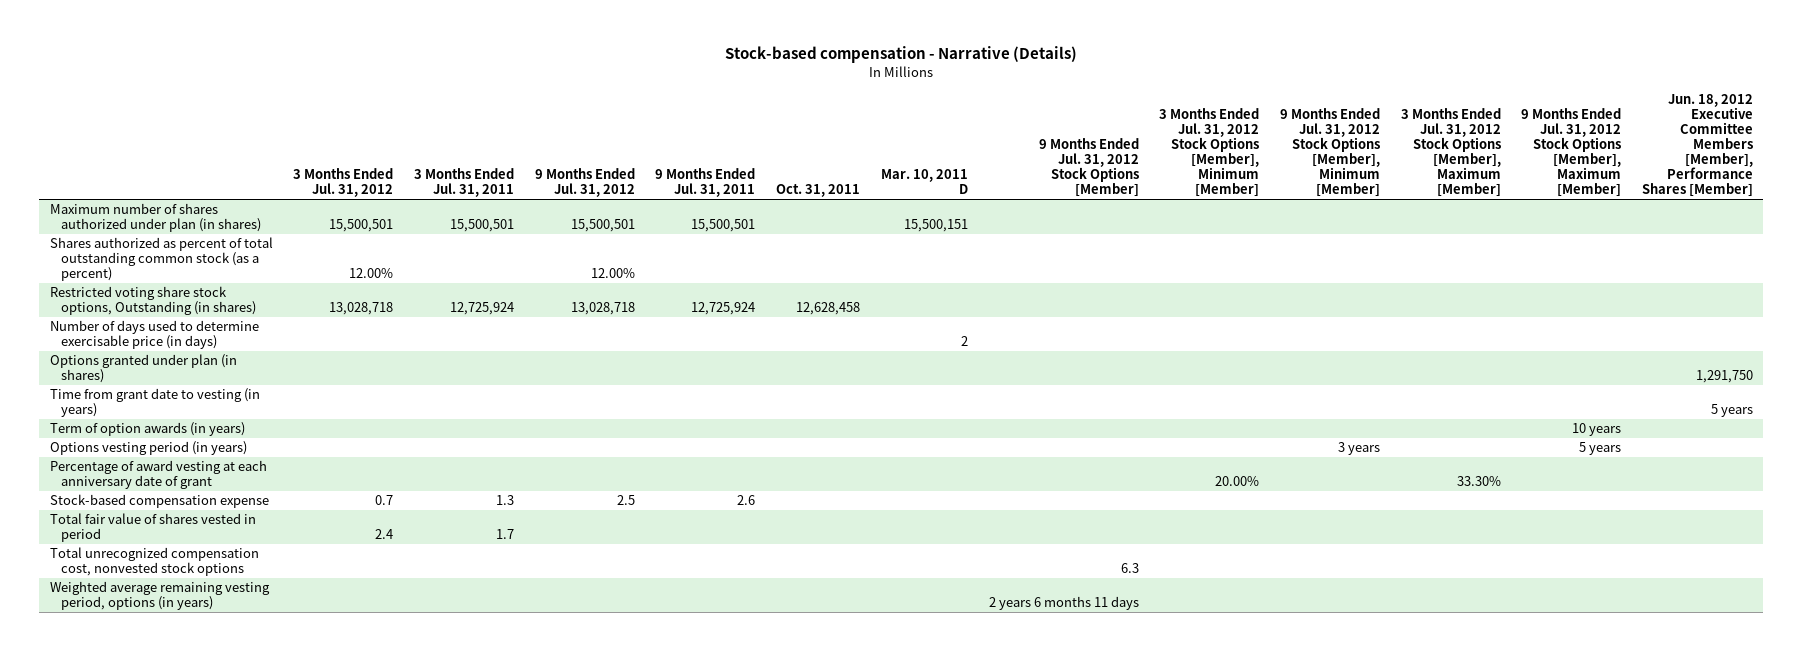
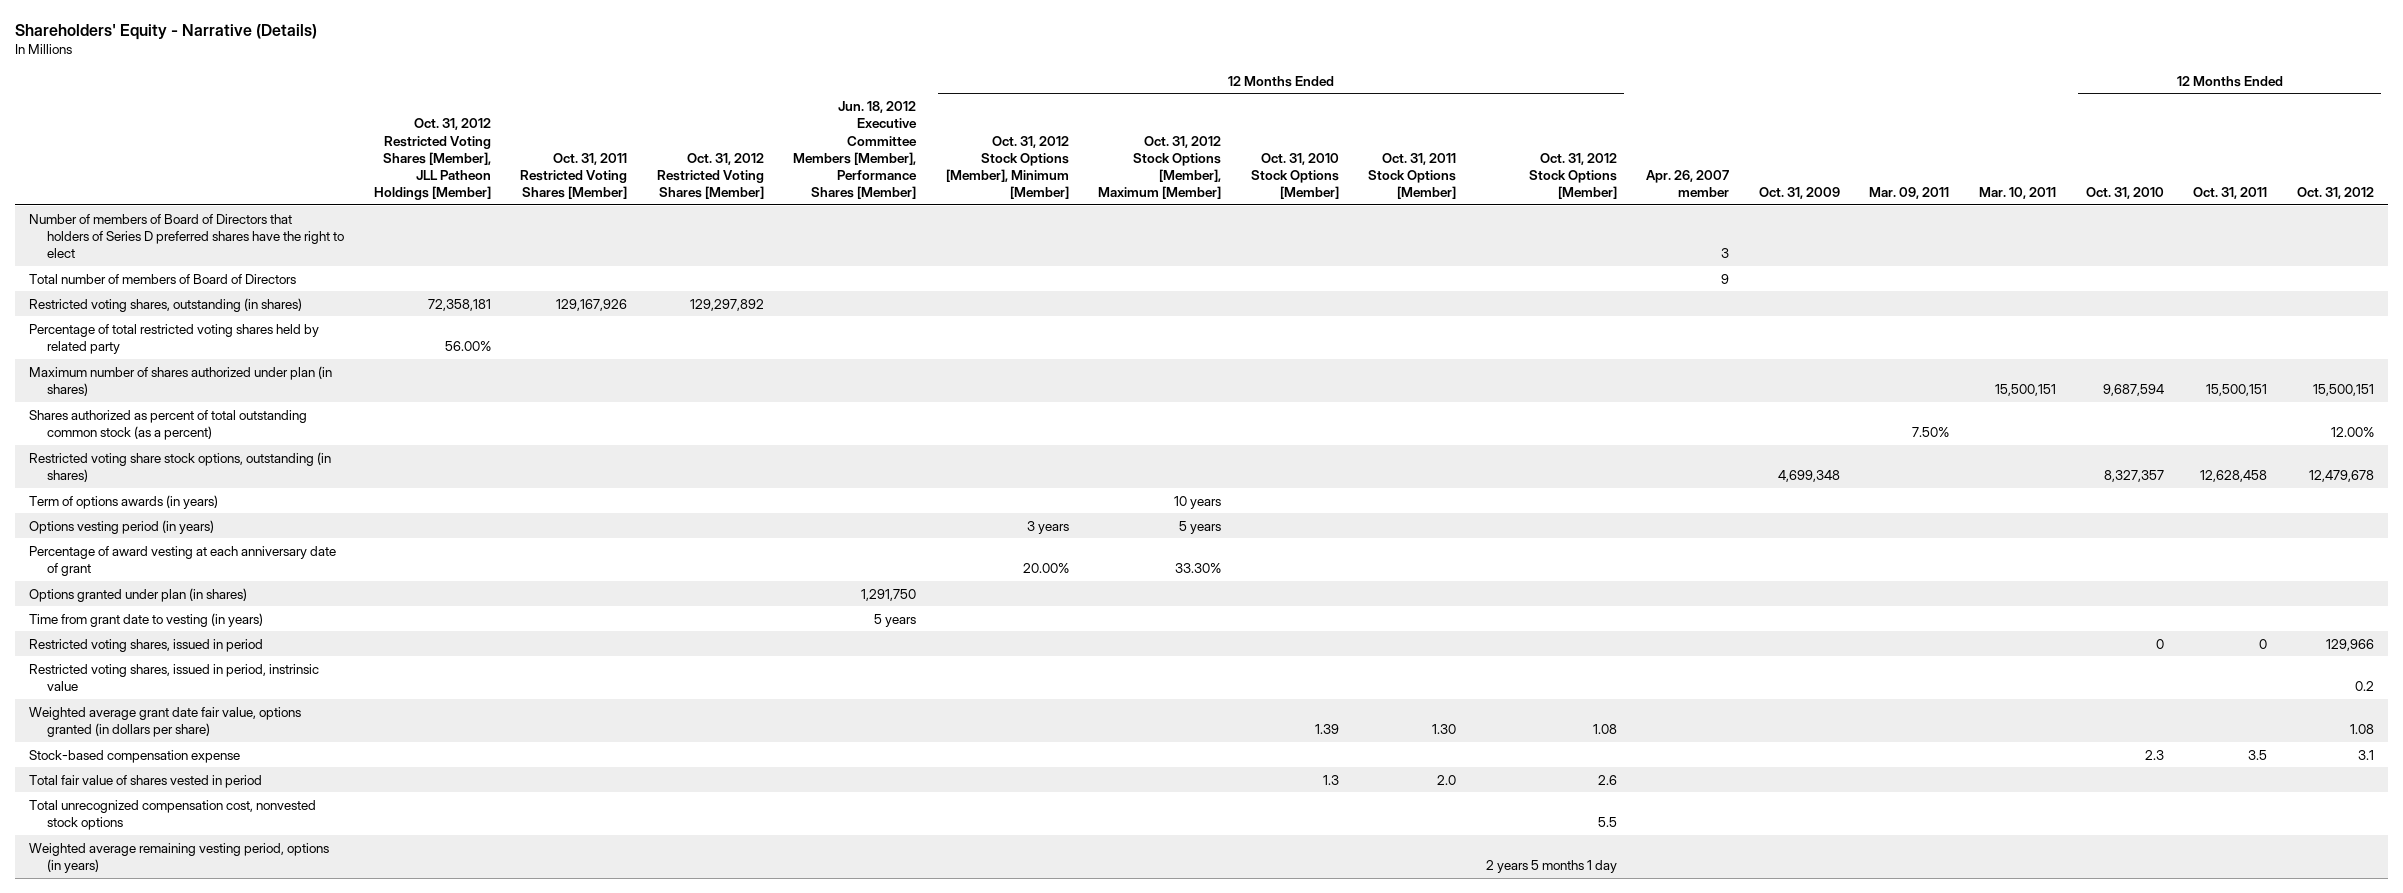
- Stock-based compensation - Narrative (Details)
+ Shareholders' Equity - Narrative (Details)
- | 3 Months Ended Jul. 31, 2012 | 3 Months Ended Jul. 31, 2011 | 9 Months Ended Jul. 31, 2012 | 9 Months Ended Jul. 31, 2011 | Oct. 31, 2011 | Mar. 10, 2011 D | 9 Months Ended Jul. 31, 2012 Stock Options [Member] | 3 Months Ended Jul. 31, 2012 Stock Options [Member], Minimum [Member] | 9 Months Ended Jul. 31, 2012 Stock Options [Member], Minimum [Member] | 3 Months Ended Jul. 31, 2012 Stock Options [Member], Maximum [Member] | 9 Months Ended Jul. 31, 2012 Stock Options [Member], Maximum [Member] | Jun. 18, 2012 Executive Committee Members [Member], Performance Shares [Member]
+ | Oct. 31, 2012 Restricted Voting Shares [Member], JLL Patheon Holdings [Member] | Oct. 31, 2011 Restricted Voting Shares [Member] | Oct. 31, 2012 Restricted Voting Shares [Member] | Jun. 18, 2012 Executive Committee Members [Member], Performance Shares [Member] | 12 Months Ended Oct. 31, 2012 Stock Options [Member], Minimum [Member] | 12 Months Ended Oct. 31, 2012 Stock Options [Member], Maximum [Member] | 12 Months Ended Oct. 31, 2010 Stock Options [Member] | 12 Months Ended Oct. 31, 2011 Stock Options [Member] | 12 Months Ended Oct. 31, 2012 Stock Options [Member] | Apr. 26, 2007 member | Oct. 31, 2009 | Mar. 09, 2011 | Mar. 10, 2011 | 12 Months Ended Oct. 31, 2010 | 12 Months Ended Oct. 31, 2011 | 12 Months Ended Oct. 31, 2012
+ Number of members of Board of Directors that holders of Series D preferred shares have the right to elect | | | | | | | | | | 3 | | | | | |
+ Total number of members of Board of Directors | | | | | | | | | | 9 | | | | | |
+ Restricted voting shares, outstanding (in shares) | 72,358,181 | 129,167,926 | 129,297,892 | | | | | | | | | | | | |
+ Percentage of total restricted voting shares held by related party | 56.00% | | | | | | | | | | | | | | |
- Restricted voting share stock options, Outstanding (in shares) | 13,028,718 | 12,725,924 | 13,028,718 | 12,725,924 | 12,628,458 | | | | | | |
- Number of days used to determine exercisable price (in days) | | | | | | 2 | | | | | |
- Term of option awards (in years) | | | | | | | | | | | 10 years |
+ Restricted voting share stock options, outstanding (in shares) | | | | | | | | | | | 4,699,348 | | | 8,327,357 | 12,628,458 | 12,479,678
+ Term of options awards (in years) | | | | | | 10 years | | | | | | | | | |
moved down: Options granted under plan (in shares) | | | | 1,291,750 | | | | | | | | | | | |
moved down: Time from grant date to vesting (in years) | | | | 5 years | | | | | | | | | | | |
+ Restricted voting shares, issued in period | | | | | | | | | | | | | | 0 | 0 | 129,966
+ Restricted voting shares, issued in period, instrinsic value | | | | | | | | | | | | | | | | 0.2
+ Weighted average grant date fair value, options granted (in dollars per share) | | | | | | | 1.39 | 1.30 | 1.08 | | | | | | | 1.08

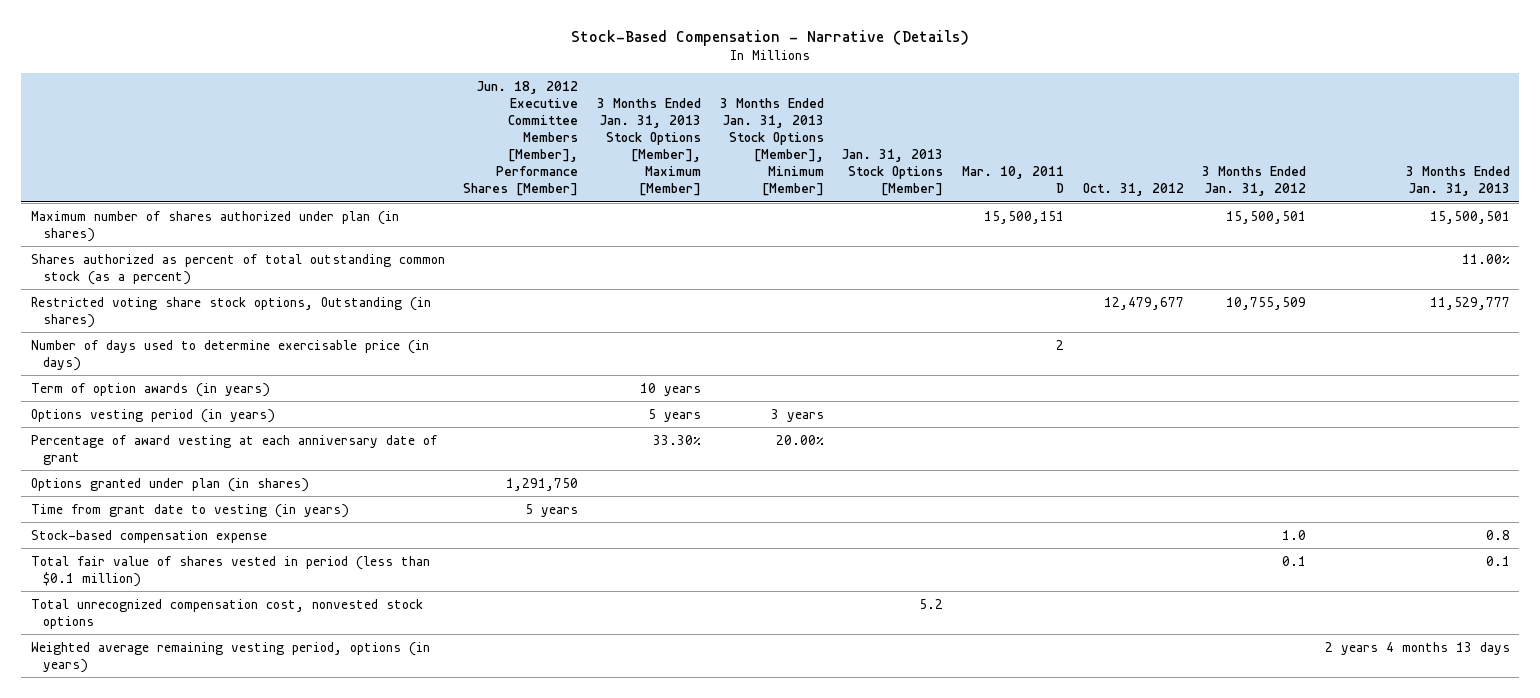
- Shareholders' Equity - Narrative (Details)
+ Stock-Based Compensation - Narrative (Details)
- | Oct. 31, 2012 Restricted Voting Shares [Member], JLL Patheon Holdings [Member] | Oct. 31, 2011 Restricted Voting Shares [Member] | Oct. 31, 2012 Restricted Voting Shares [Member] | Jun. 18, 2012 Executive Committee Members [Member], Performance Shares [Member] | 12 Months Ended Oct. 31, 2012 Stock Options [Member], Minimum [Member] | 12 Months Ended Oct. 31, 2012 Stock Options [Member], Maximum [Member] | 12 Months Ended Oct. 31, 2010 Stock Options [Member] | 12 Months Ended Oct. 31, 2011 Stock Options [Member] | 12 Months Ended Oct. 31, 2012 Stock Options [Member] | Apr. 26, 2007 member | Oct. 31, 2009 | Mar. 09, 2011 | Mar. 10, 2011 | 12 Months Ended Oct. 31, 2010 | 12 Months Ended Oct. 31, 2011 | 12 Months Ended Oct. 31, 2012
+ | Jun. 18, 2012 Executive Committee Members [Member], Performance Shares [Member] | 3 Months Ended Jan. 31, 2013 Stock Options [Member], Maximum [Member] | 3 Months Ended Jan. 31, 2013 Stock Options [Member], Minimum [Member] | Jan. 31, 2013 Stock Options [Member] | Mar. 10, 2011 D | Oct. 31, 2012 | 3 Months Ended Jan. 31, 2012 | 3 Months Ended Jan. 31, 2013
- Number of members of Board of Directors that holders of Series D preferred shares have the right to elect | | | | | | | | | | 3 | | | | | |
- Total number of members of Board of Directors | | | | | | | | | | 9 | | | | | |
- Restricted voting shares, outstanding (in shares) | 72,358,181 | 129,167,926 | 129,297,892 | | | | | | | | | | | | |
- Percentage of total restricted voting shares held by related party | 56.00% | | | | | | | | | | | | | | |
- Restricted voting share stock options, outstanding (in shares) | | | | | | | | | | | 4,699,348 | | | 8,327,357 | 12,628,458 | 12,479,678
- Term of options awards (in years) | | | | | | 10 years | | | | | | | | | |
+ Restricted voting share stock options, Outstanding (in shares) | | | | | | 12,479,677 | 10,755,509 | 11,529,777
+ Number of days used to determine exercisable price (in days) | | | | | 2 | | |
+ Term of option awards (in years) | | 10 years | | | | | |
- Restricted voting shares, issued in period | | | | | | | | | | | | | | 0 | 0 | 129,966
- Restricted voting shares, issued in period, instrinsic value | | | | | | | | | | | | | | | | 0.2
- Weighted average grant date fair value, options granted (in dollars per share) | | | | | | | 1.39 | 1.30 | 1.08 | | | | | | | 1.08
- Total fair value of shares vested in period | | | | | | | 1.3 | 2.0 | 2.6 | | | | | | |
+ Total fair value of shares vested in period (less than $0.1 million) | | | | | | | 0.1 | 0.1

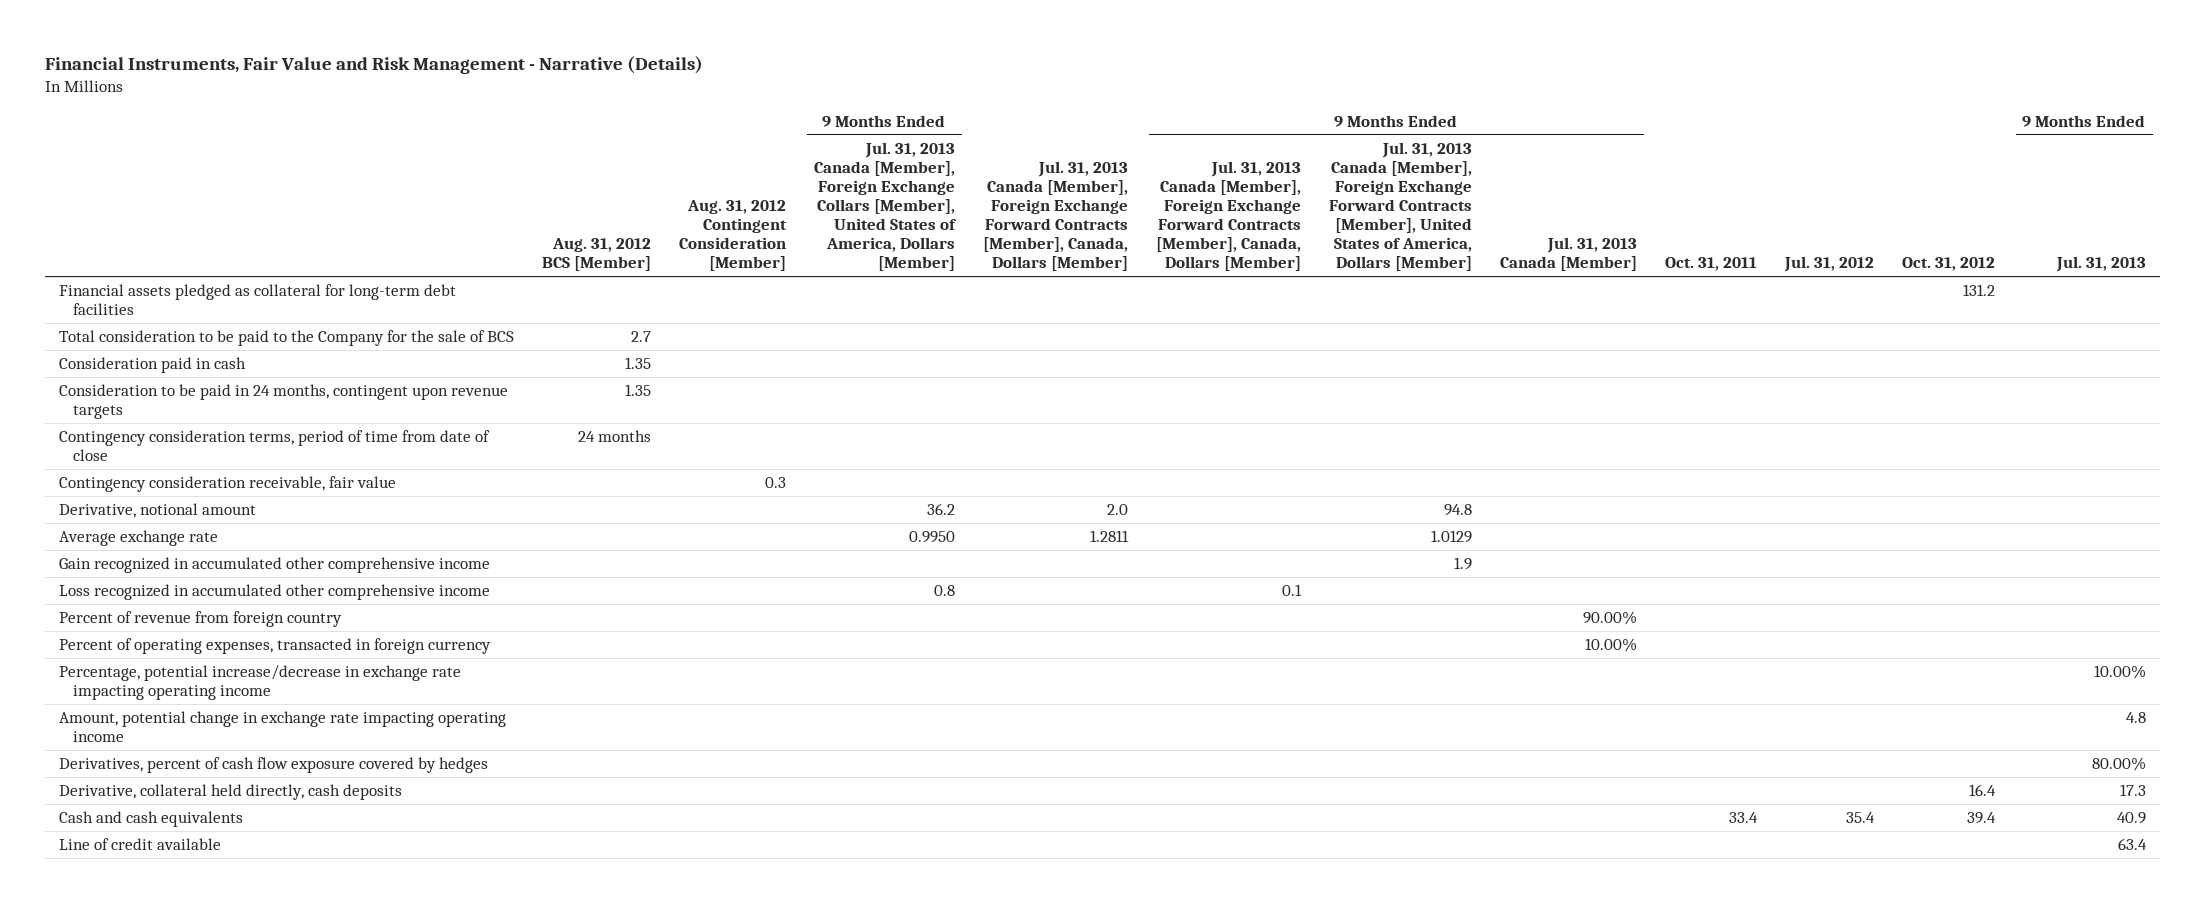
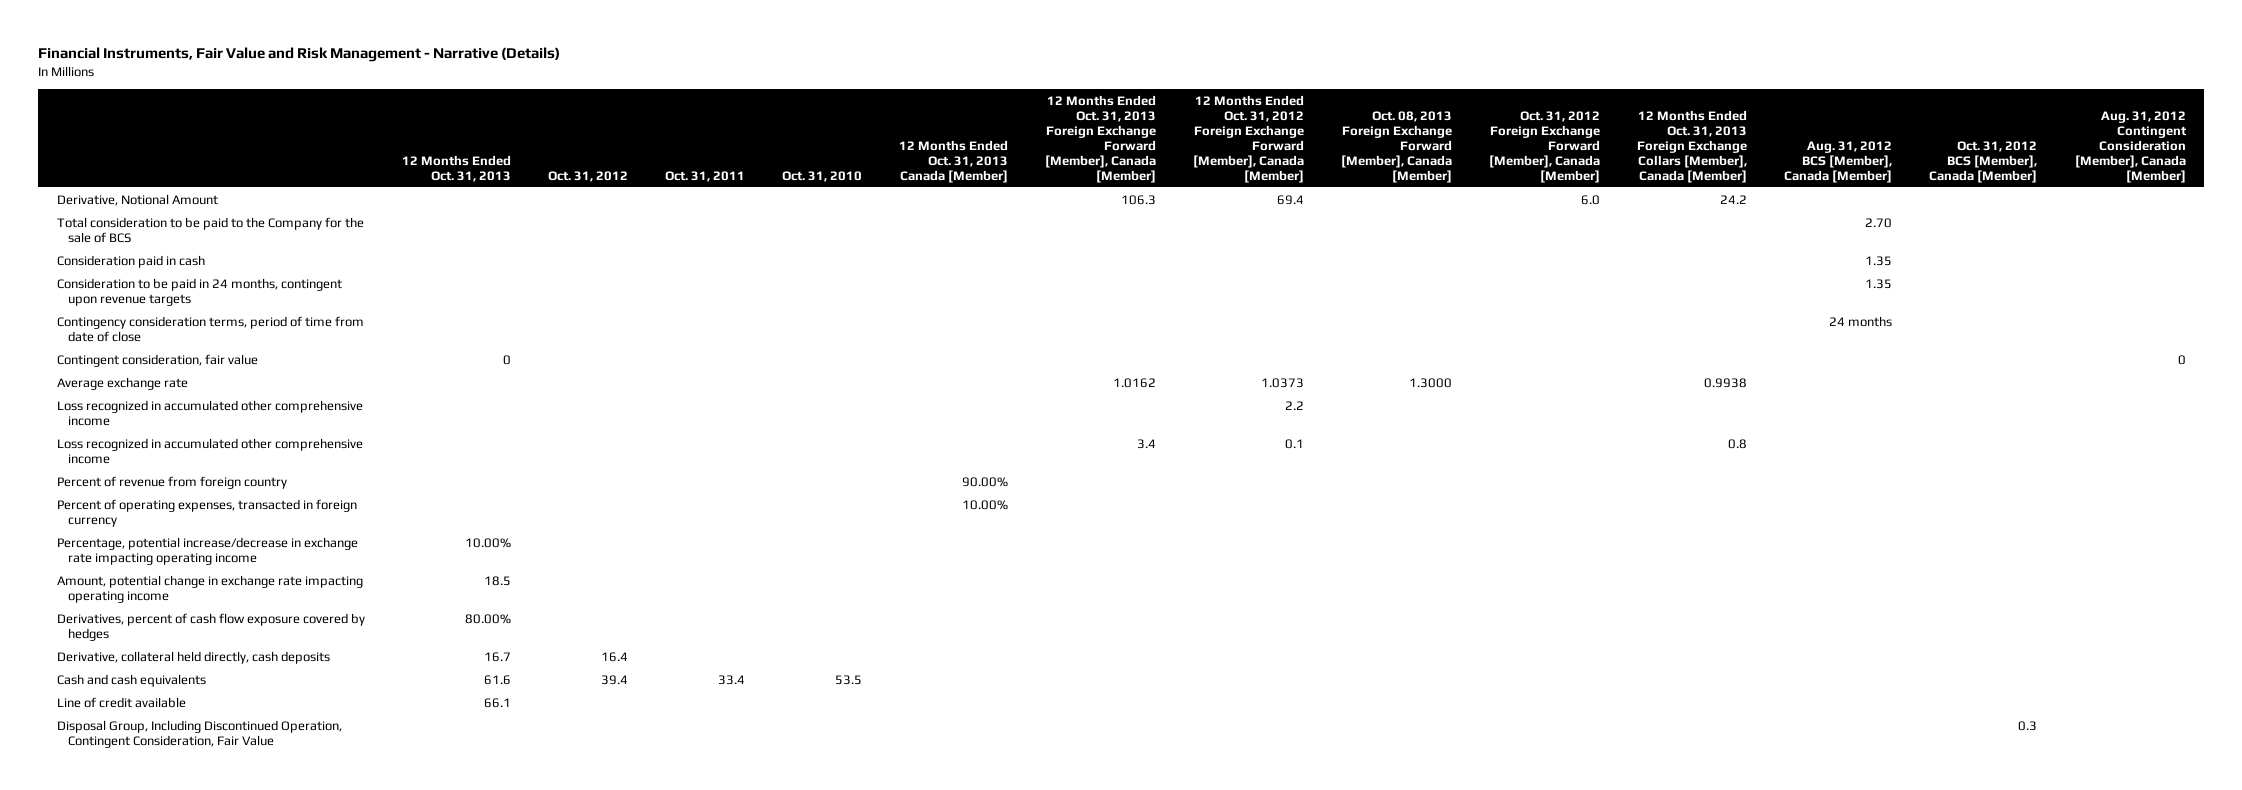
- | Aug. 31, 2012 BCS [Member] | Aug. 31, 2012 Contingent Consideration [Member] | 9 Months Ended Jul. 31, 2013 Canada [Member], Foreign Exchange Collars [Member], United States of America, Dollars [Member] | Jul. 31, 2013 Canada [Member], Foreign Exchange Forward Contracts [Member], Canada, Dollars [Member] | 9 Months Ended Jul. 31, 2013 Canada [Member], Foreign Exchange Forward Contracts [Member], Canada, Dollars [Member] | 9 Months Ended Jul. 31, 2013 Canada [Member], Foreign Exchange Forward Contracts [Member], United States of America, Dollars [Member] | 9 Months Ended Jul. 31, 2013 Canada [Member] | Oct. 31, 2011 | Jul. 31, 2012 | Oct. 31, 2012 | 9 Months Ended Jul. 31, 2013
+ | 12 Months Ended Oct. 31, 2013 | Oct. 31, 2012 | Oct. 31, 2011 | Oct. 31, 2010 | 12 Months Ended Oct. 31, 2013 Canada [Member] | 12 Months Ended Oct. 31, 2013 Foreign Exchange Forward [Member], Canada [Member] | 12 Months Ended Oct. 31, 2012 Foreign Exchange Forward [Member], Canada [Member] | Oct. 08, 2013 Foreign Exchange Forward [Member], Canada [Member] | Oct. 31, 2012 Foreign Exchange Forward [Member], Canada [Member] | 12 Months Ended Oct. 31, 2013 Foreign Exchange Collars [Member], Canada [Member] | Aug. 31, 2012 BCS [Member], Canada [Member] | Oct. 31, 2012 BCS [Member], Canada [Member] | Aug. 31, 2012 Contingent Consideration [Member], Canada [Member]
- Financial assets pledged as collateral for long-term debt facilities | | | | | | | | | | 131.2 |
+ Derivative, Notional Amount | | | | | | 106.3 | 69.4 | | 6.0 | 24.2 | | |
- Contingency consideration receivable, fair value | | 0.3 | | | | | | | | |
- Derivative, notional amount | | | 36.2 | 2.0 | | 94.8 | | | | |
+ Contingent consideration, fair value | 0 | | | | | | | | | | | | 0
- Gain recognized in accumulated other comprehensive income | | | | | | 1.9 | | | | |
+ Loss recognized in accumulated other comprehensive income | | | | | | 3.4 | 0.1 | | | 0.8 | | |
+ Disposal Group, Including Discontinued Operation, Contingent Consideration, Fair Value | | | | | | | | | | | | 0.3 |

